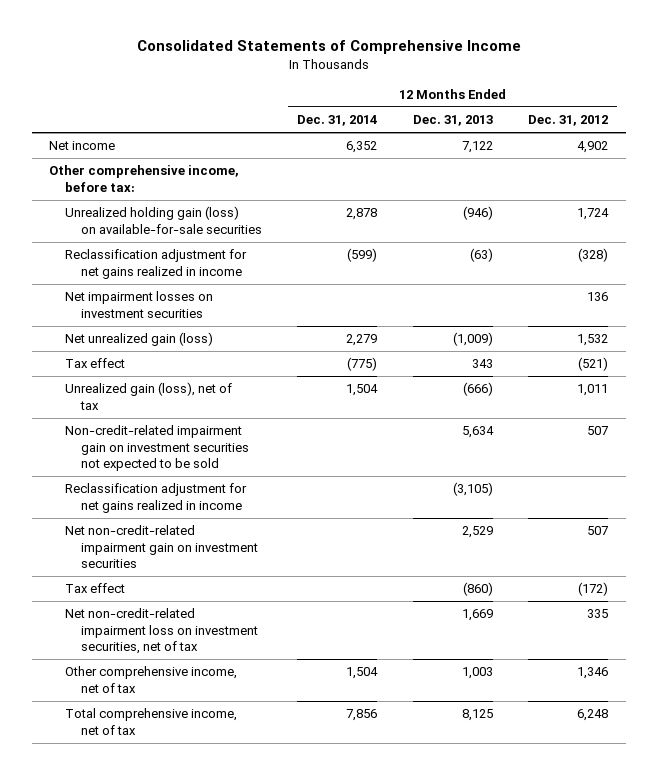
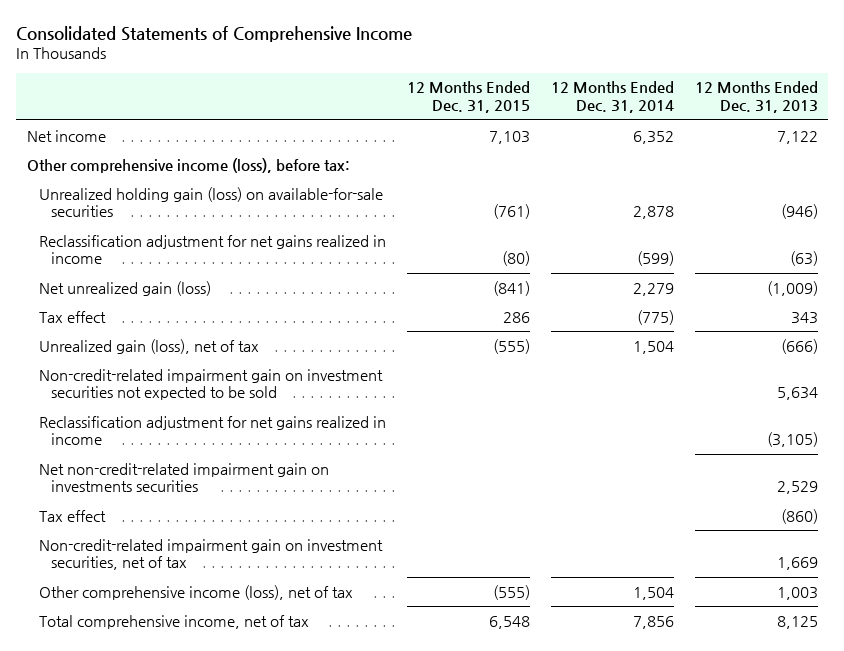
- | 12 Months Ended Dec. 31, 2014 | 12 Months Ended Dec. 31, 2013 | 12 Months Ended Dec. 31, 2012
+ | 12 Months Ended Dec. 31, 2015 | 12 Months Ended Dec. 31, 2014 | 12 Months Ended Dec. 31, 2013
- Other comprehensive income, before tax:
+ Other comprehensive income (loss), before tax:
- Net impairment losses on investment securities | | | 136
- Net non-credit-related impairment gain on investment securities | | 2,529 | 507
+ Net non-credit-related impairment gain on investments securities | | | 2,529
- Net non-credit-related impairment loss on investment securities, net of tax | | 1,669 | 335
- Other comprehensive income, net of tax | 1,504 | 1,003 | 1,346
+ Non-credit-related impairment gain on investment securities, net of tax | | | 1,669
+ Other comprehensive income (loss), net of tax | (555) | 1,504 | 1,003

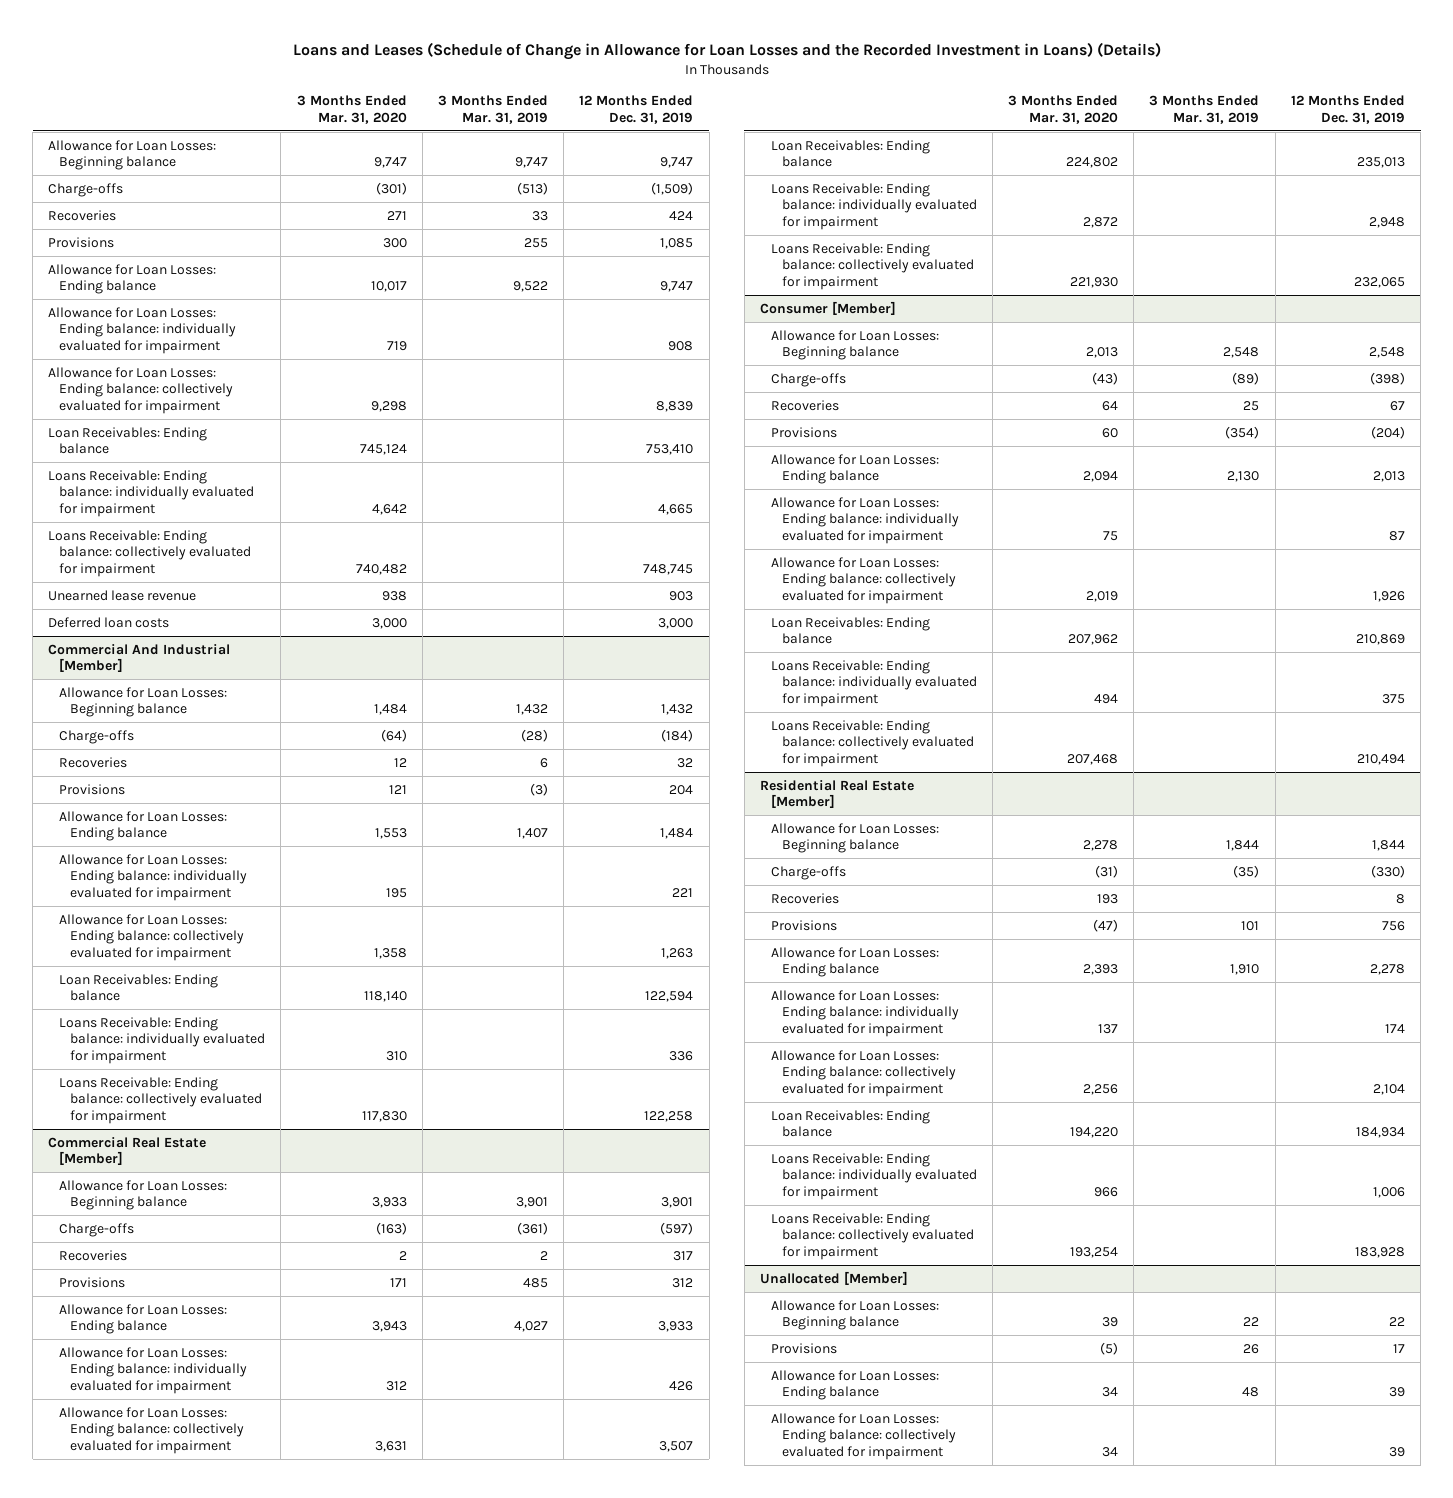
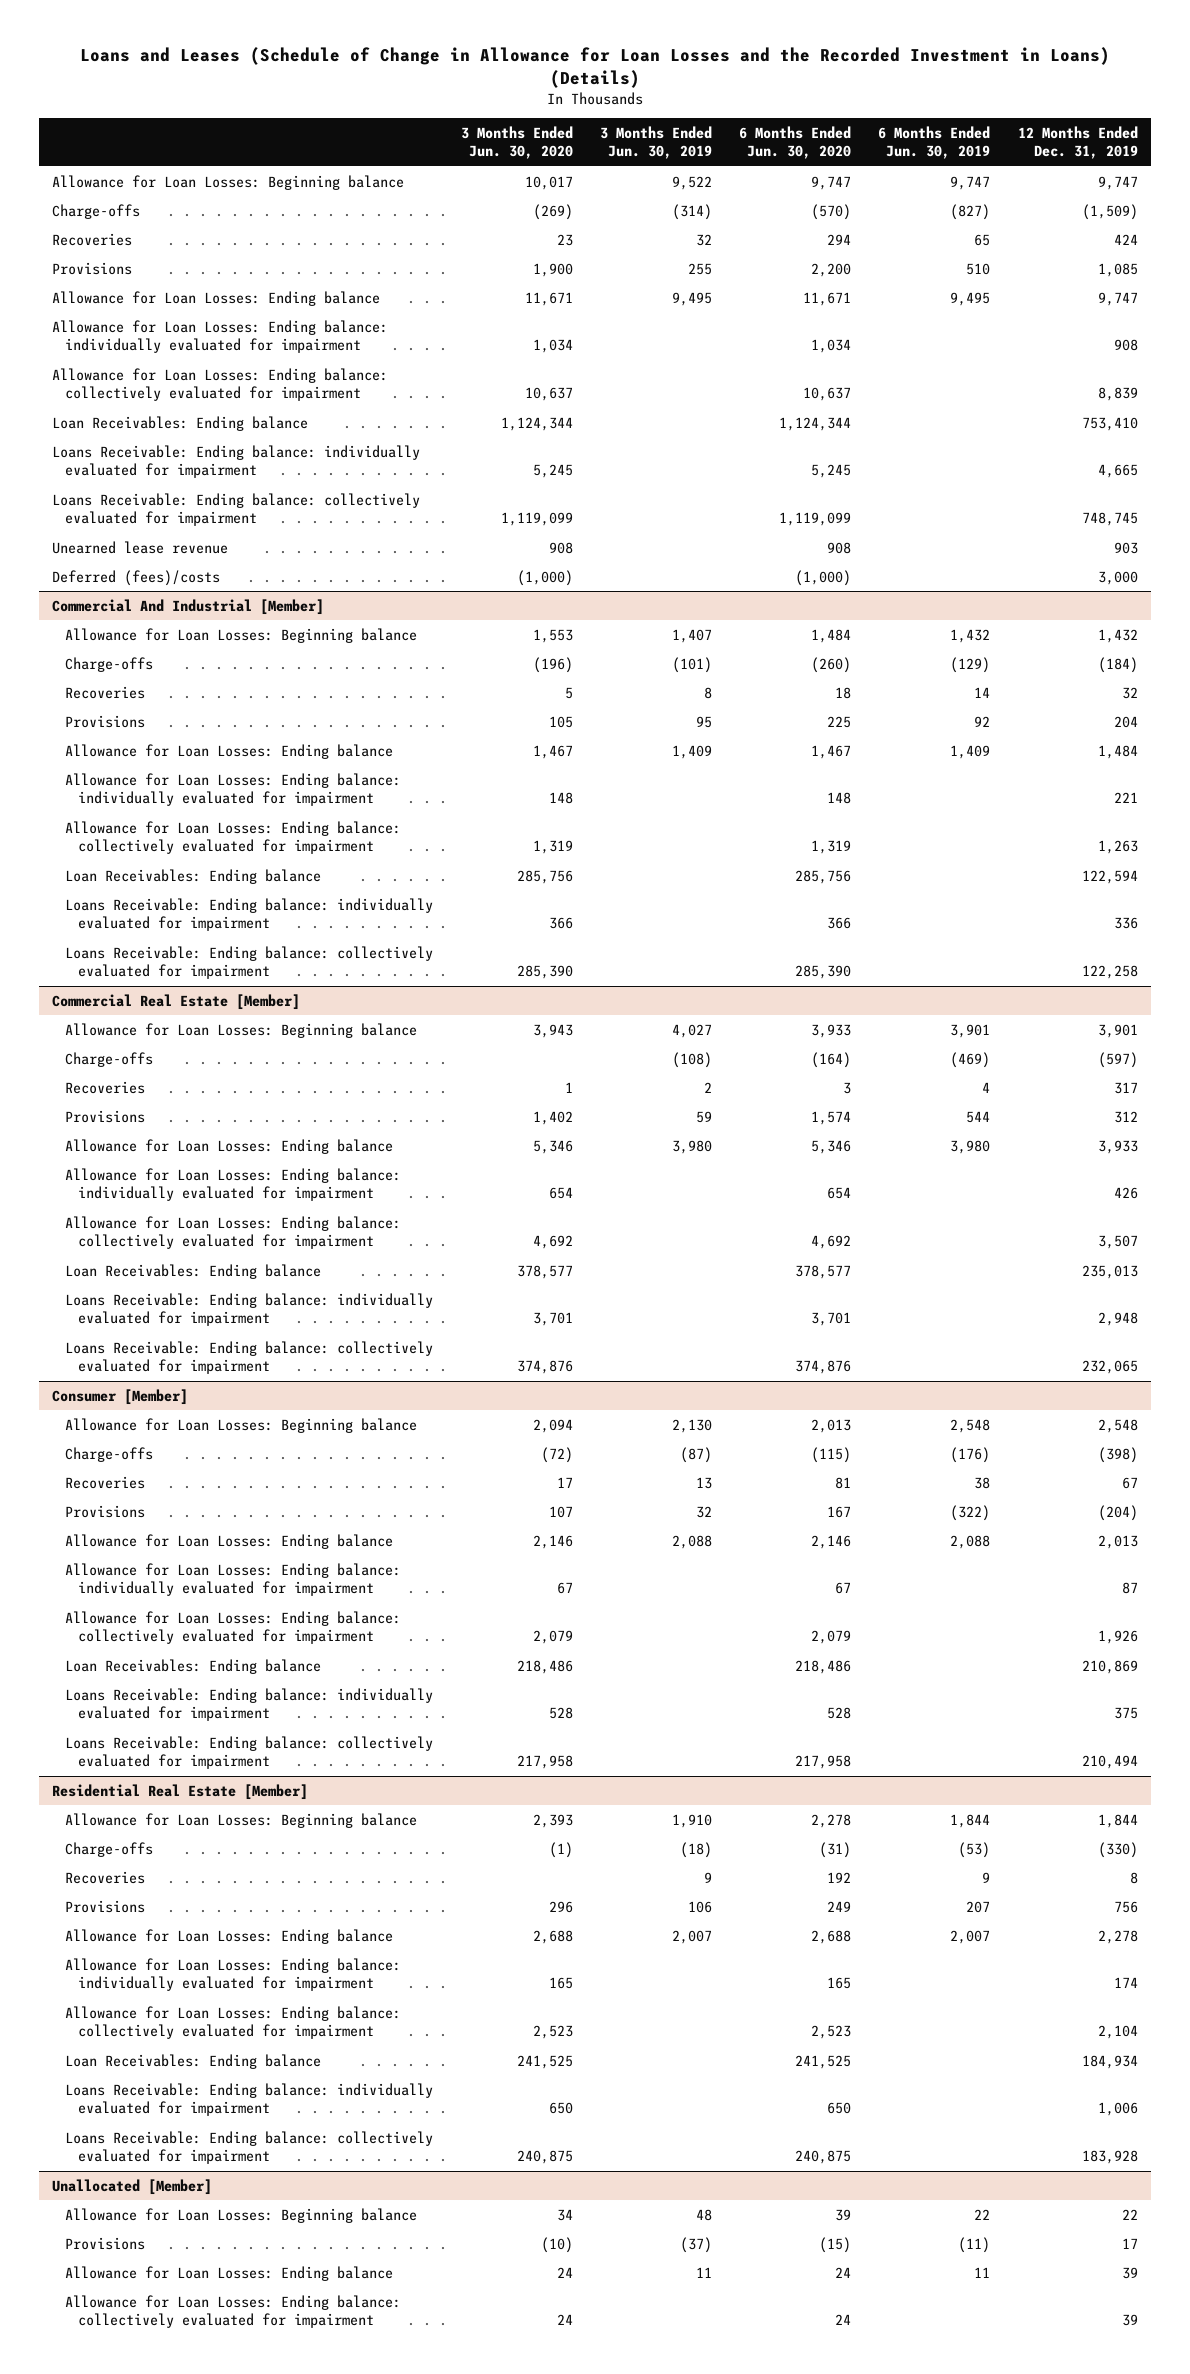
- | 3 Months Ended Mar. 31, 2020 | 3 Months Ended Mar. 31, 2019 | 12 Months Ended Dec. 31, 2019
+ | 3 Months Ended Jun. 30, 2020 | 3 Months Ended Jun. 30, 2019 | 6 Months Ended Jun. 30, 2020 | 6 Months Ended Jun. 30, 2019 | 12 Months Ended Dec. 31, 2019
- Deferred loan costs | 3,000 | | 3,000
+ Deferred (fees)/costs | (1,000) | | (1,000) | | 3,000

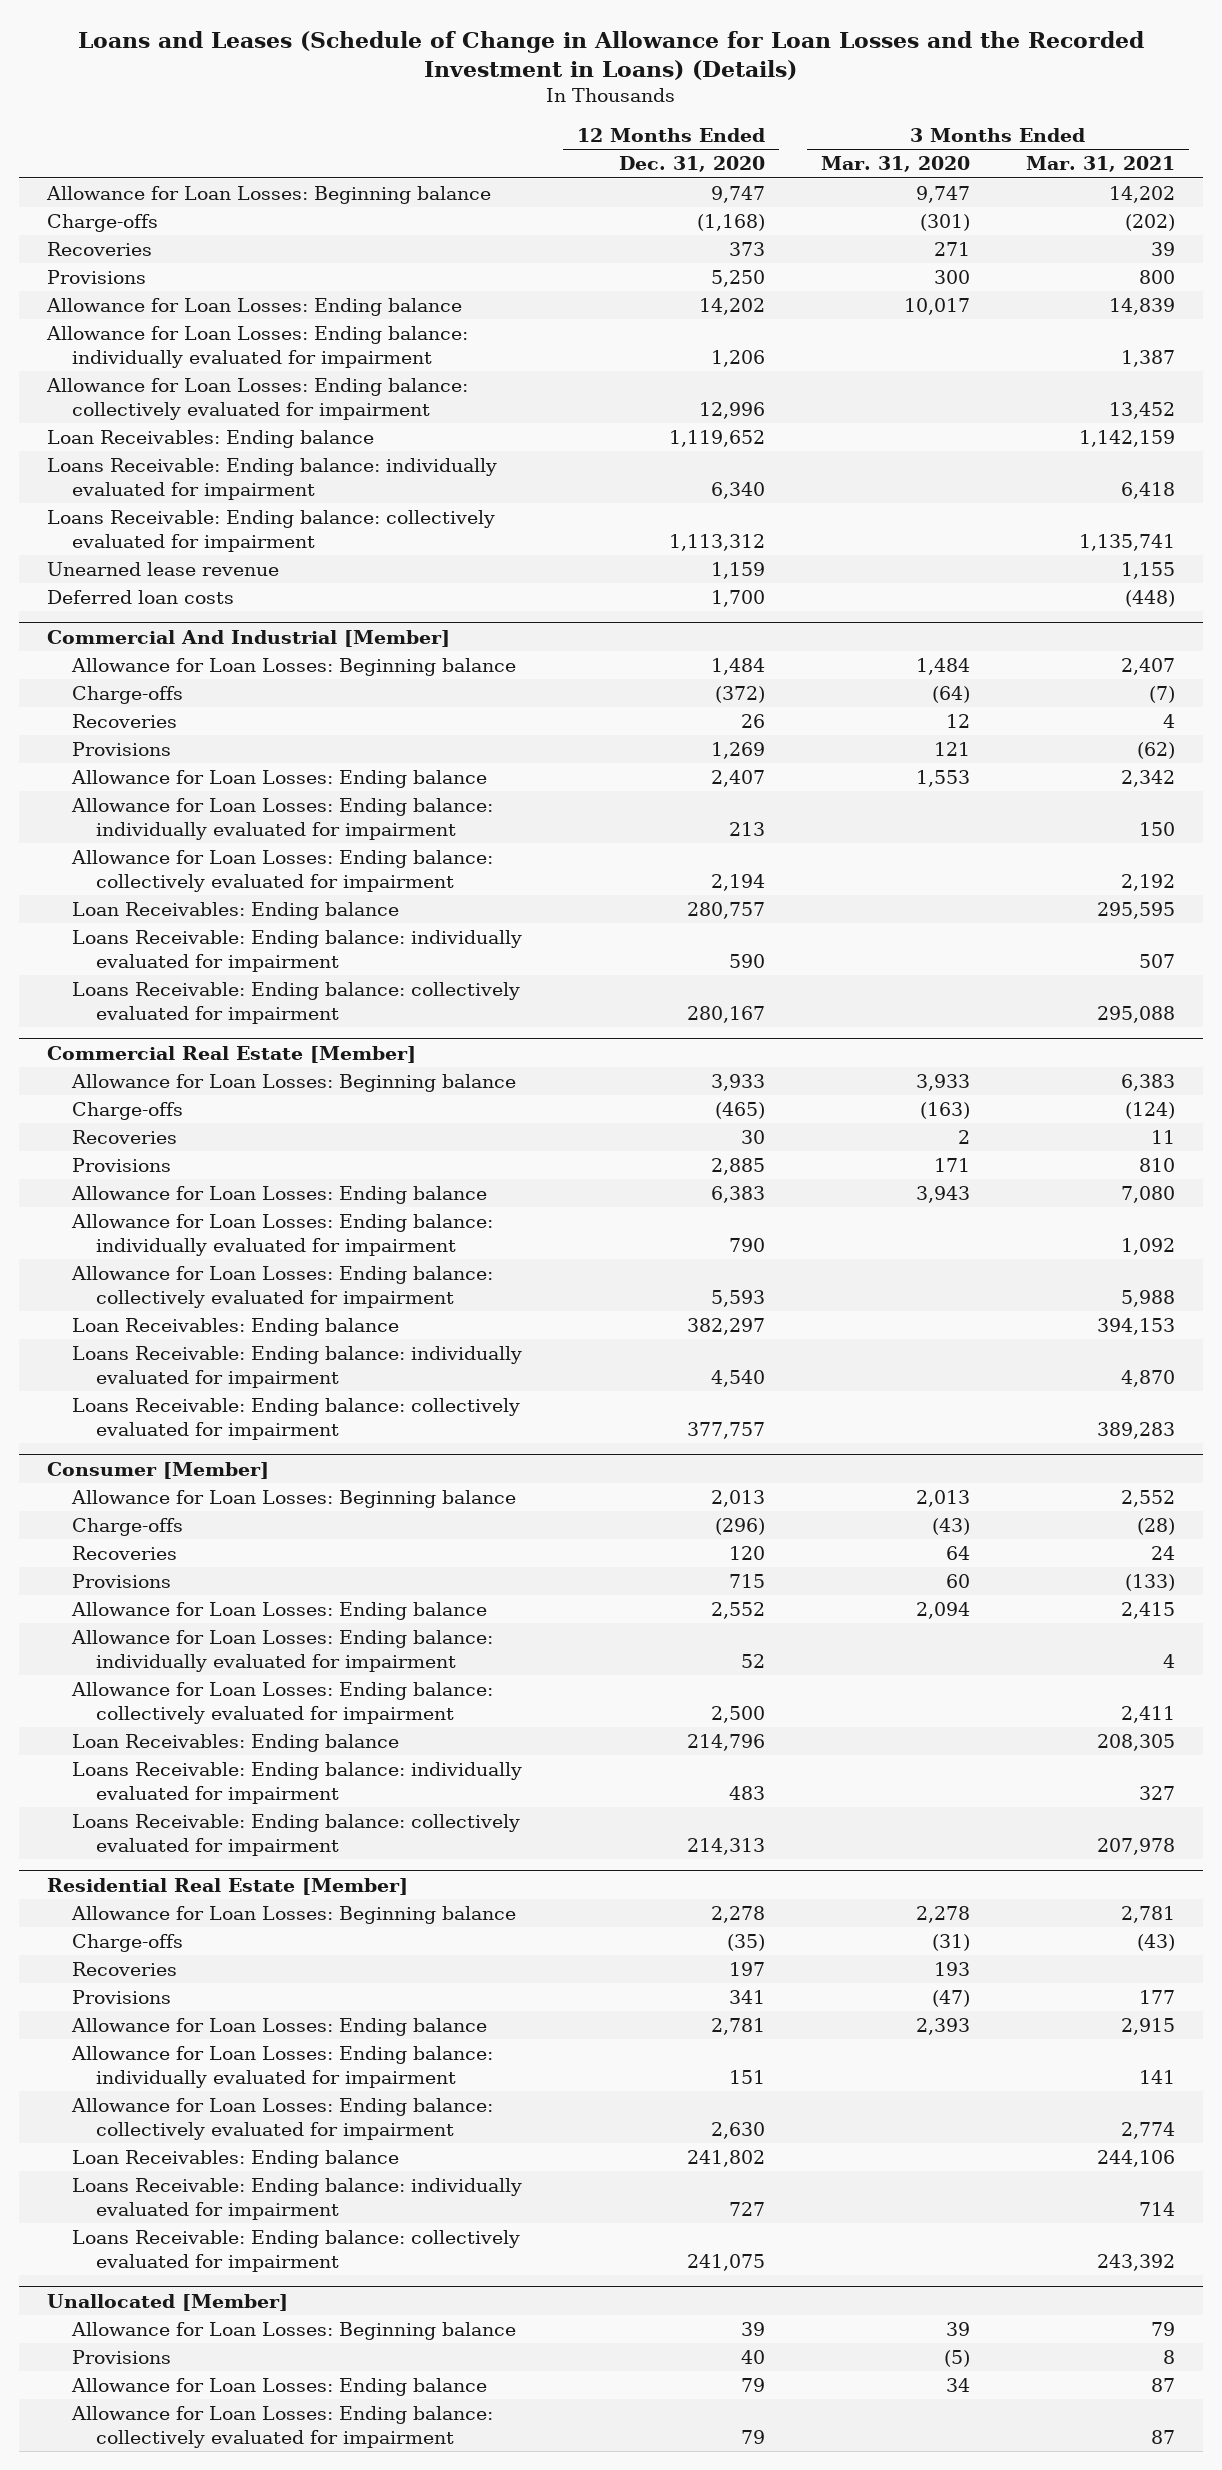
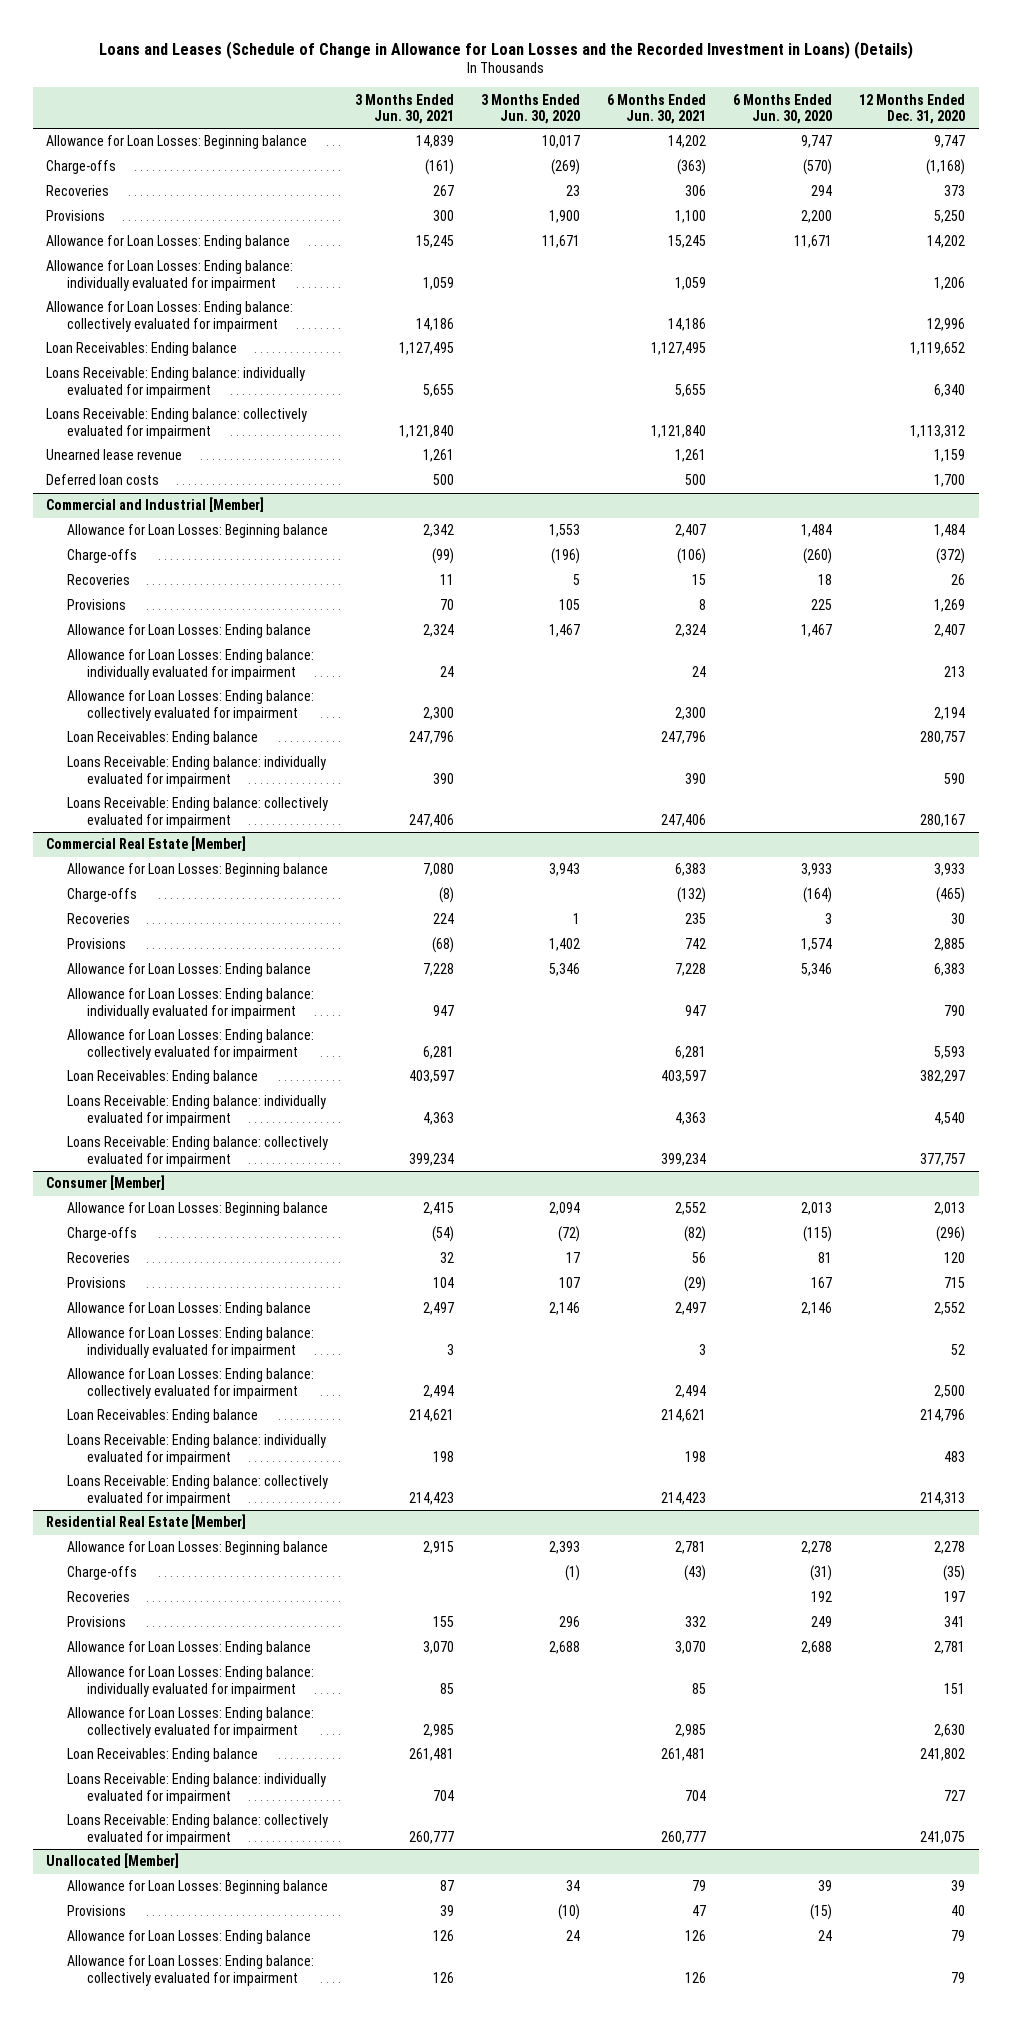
- | 12 Months Ended Dec. 31, 2020 | 3 Months Ended Mar. 31, 2020 | 3 Months Ended Mar. 31, 2021
+ | 3 Months Ended Jun. 30, 2021 | 3 Months Ended Jun. 30, 2020 | 6 Months Ended Jun. 30, 2021 | 6 Months Ended Jun. 30, 2020 | 12 Months Ended Dec. 31, 2020
- Commercial And Industrial [Member]
+ Commercial and Industrial [Member]

